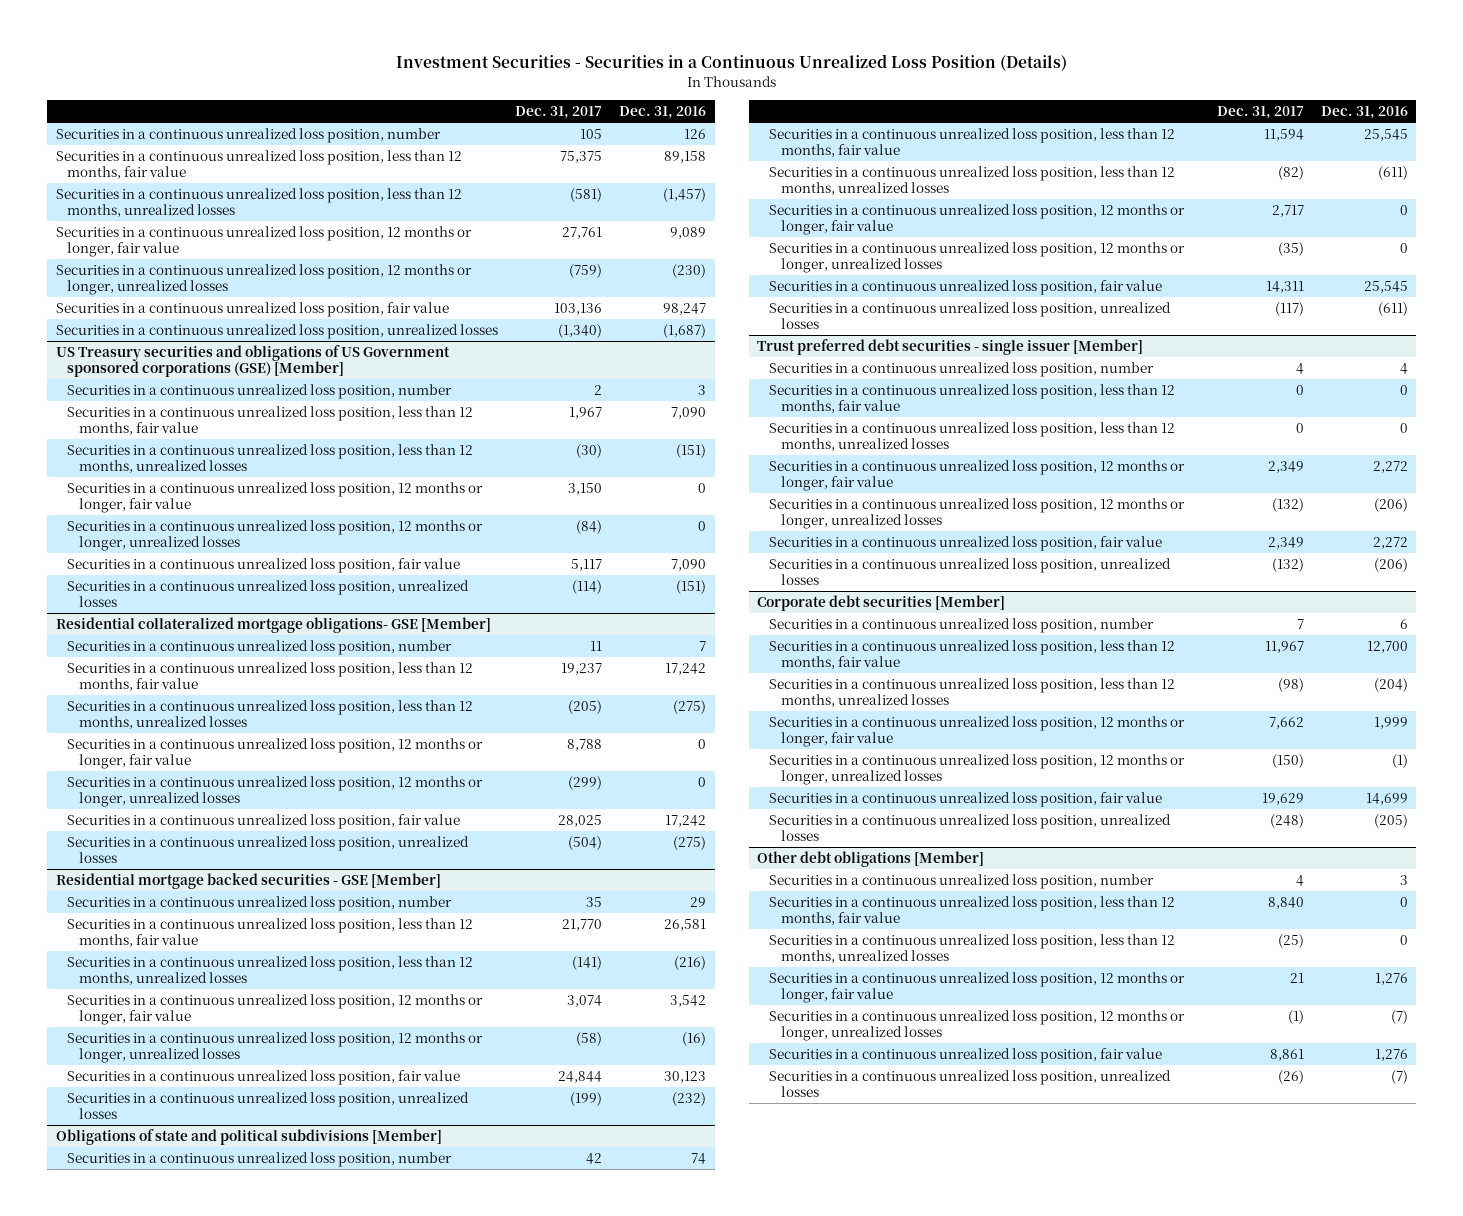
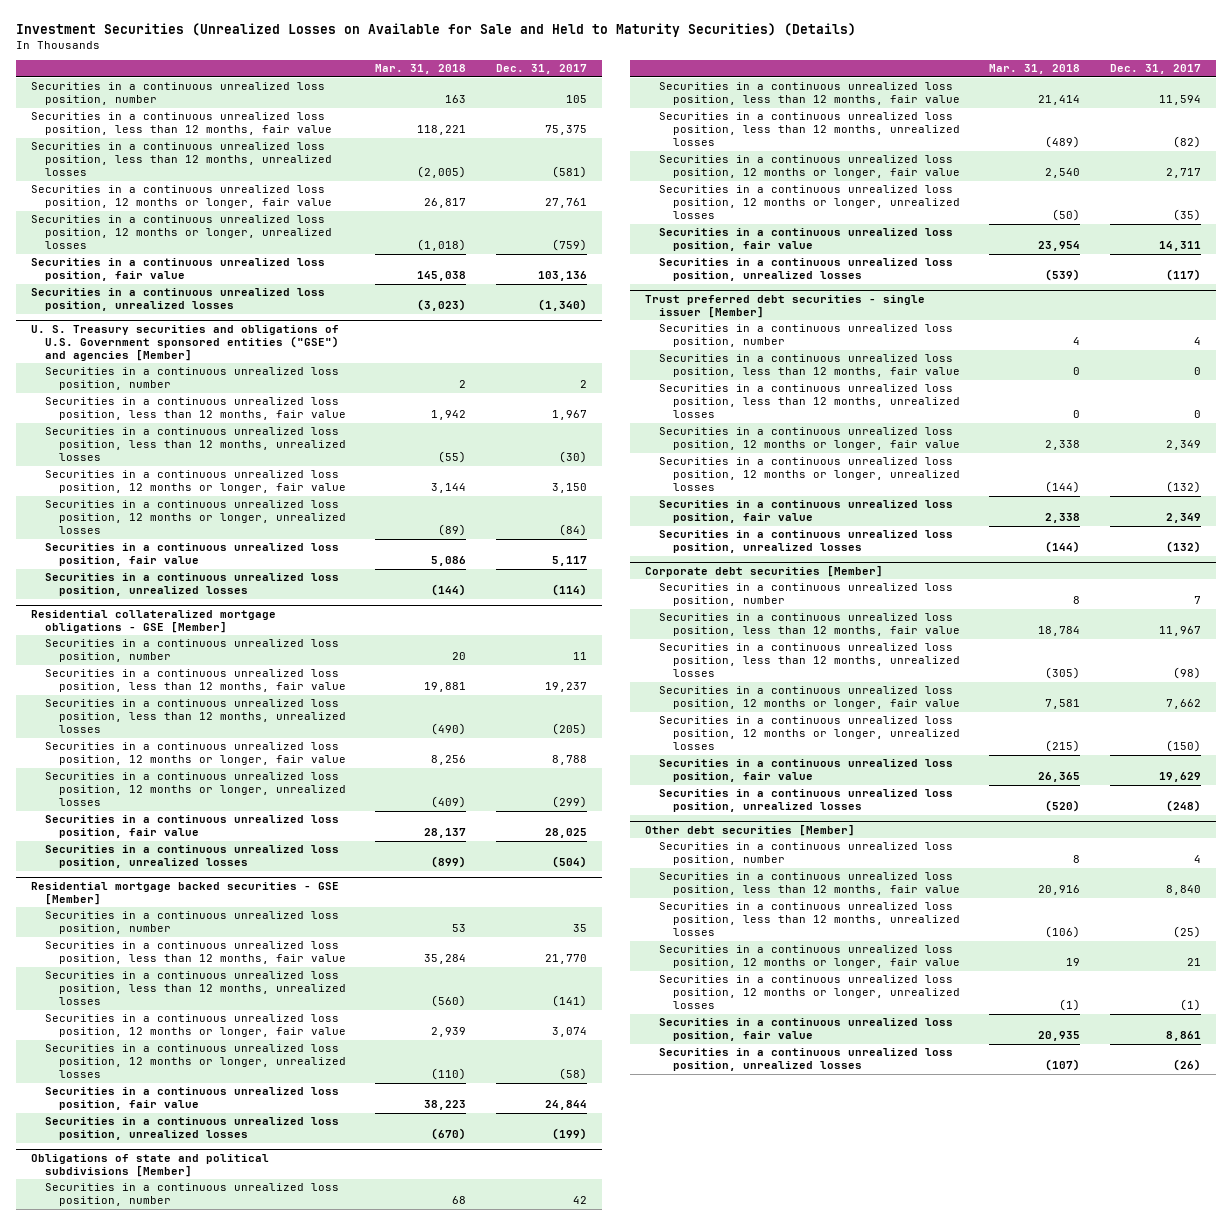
- Investment Securities - Securities in a Continuous Unrealized Loss Position (Details)
+ Investment Securities (Unrealized Losses on Available for Sale and Held to Maturity Securities) (Details)
- | Dec. 31, 2017 | Dec. 31, 2016
+ | Mar. 31, 2018 | Dec. 31, 2017
- US Treasury securities and obligations of US Government sponsored corporations (GSE) [Member]
+ U. S. Treasury securities and obligations of U.S. Government sponsored entities ("GSE") and agencies [Member]
- Residential collateralized mortgage obligations- GSE [Member]
+ Residential collateralized mortgage obligations - GSE [Member]
- Other debt obligations [Member]
+ Other debt securities [Member]

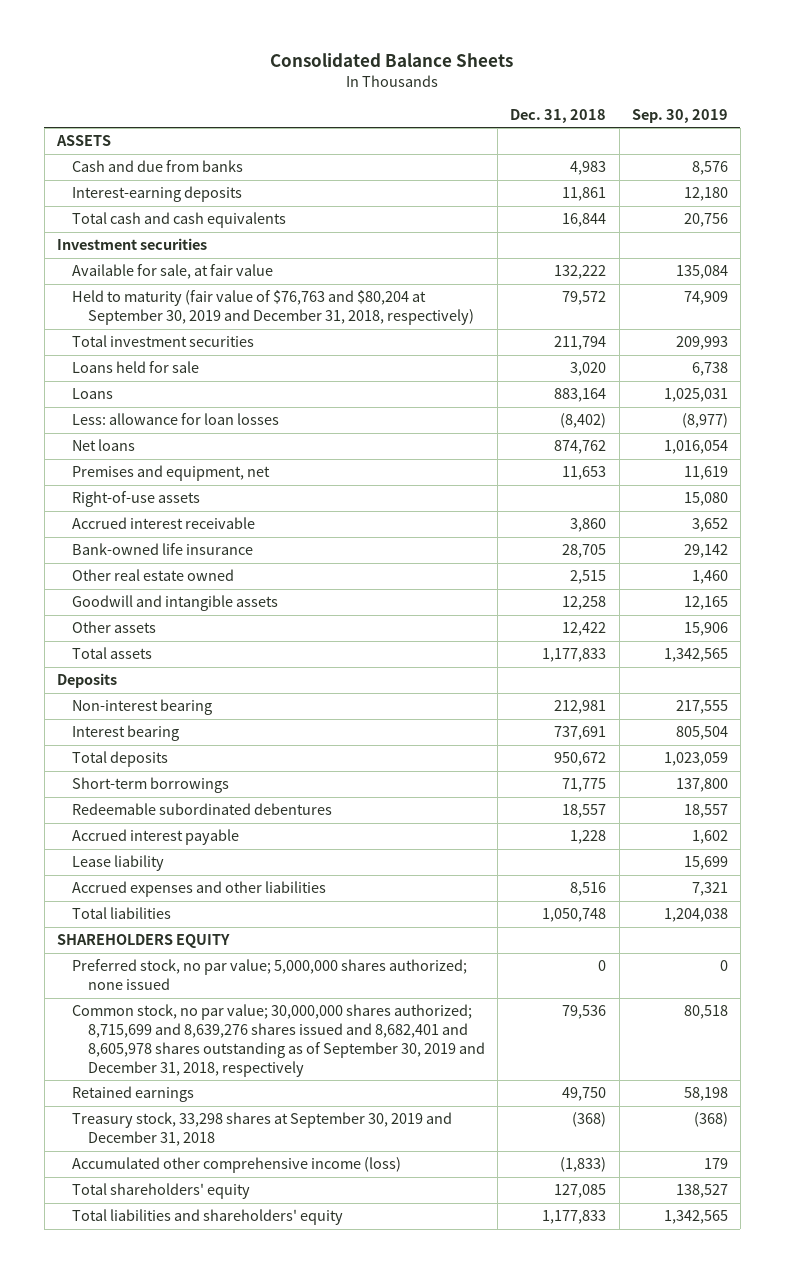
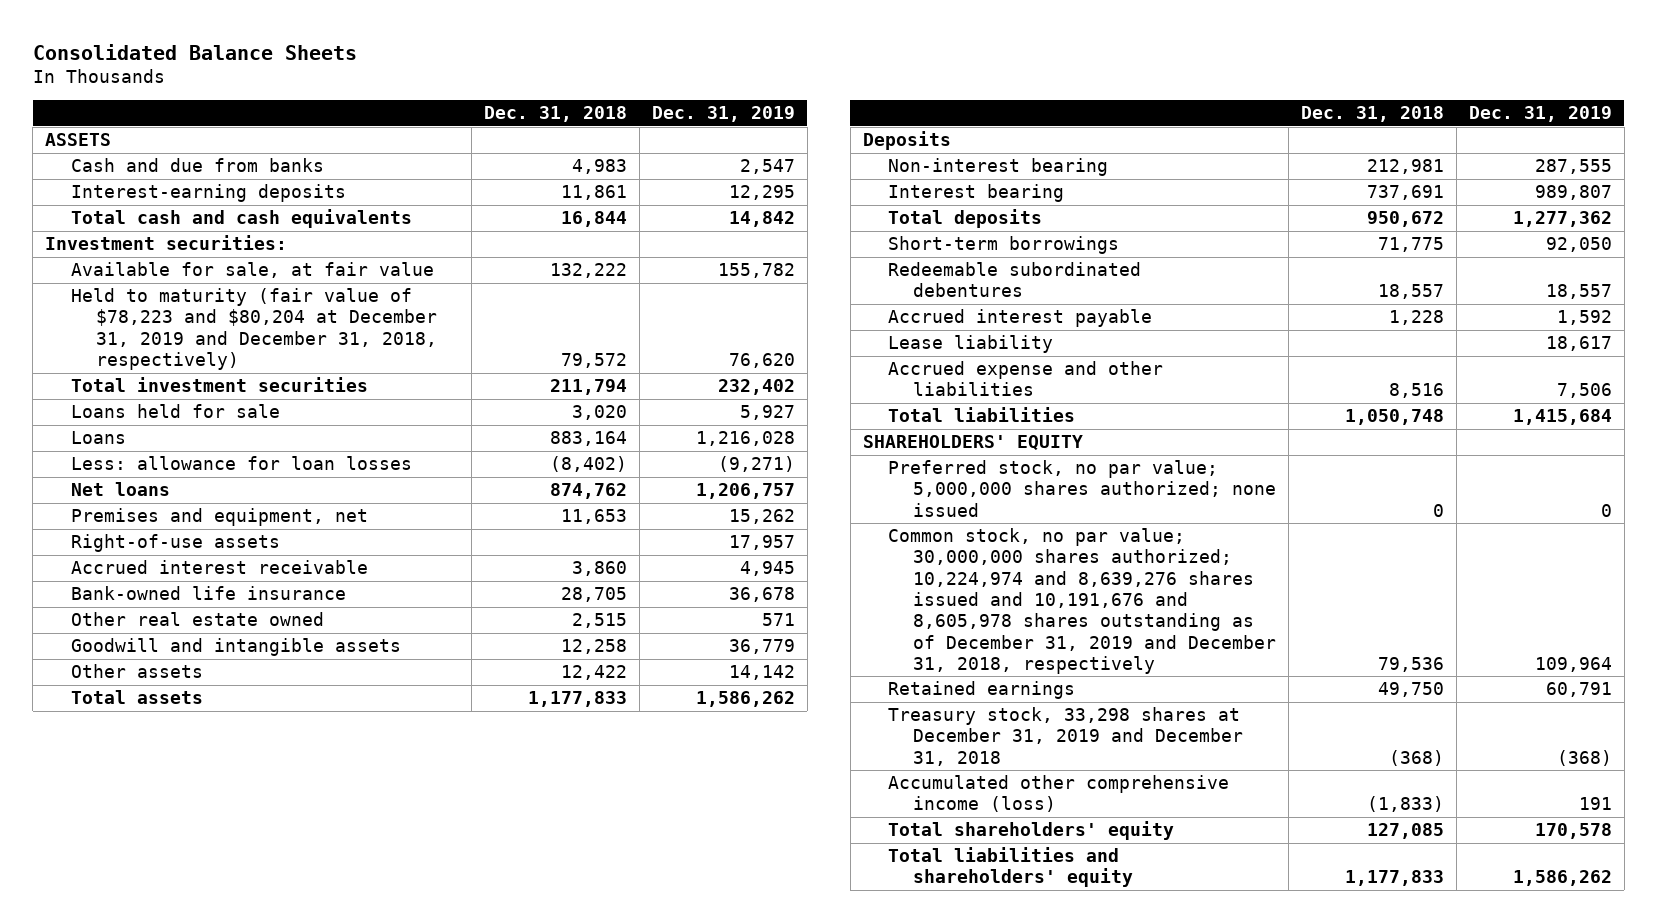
- | Dec. 31, 2018 | Sep. 30, 2019
+ | Dec. 31, 2018 | Dec. 31, 2019
- Investment securities
+ Investment securities:
- Held to maturity (fair value of $76,763 and $80,204 at September 30, 2019 and December 31, 2018, respectively) | 79,572 | 74,909
+ Held to maturity (fair value of $78,223 and $80,204 at December 31, 2019 and December 31, 2018, respectively) | 79,572 | 76,620
- Accrued expenses and other liabilities | 8,516 | 7,321
+ Accrued expense and other liabilities | 8,516 | 7,506
- SHAREHOLDERS EQUITY
+ SHAREHOLDERS' EQUITY
- Common stock, no par value; 30,000,000 shares authorized; 8,715,699 and 8,639,276 shares issued and 8,682,401 and 8,605,978 shares outstanding as of September 30, 2019 and December 31, 2018, respectively | 79,536 | 80,518
+ Common stock, no par value; 30,000,000 shares authorized; 10,224,974 and 8,639,276 shares issued and 10,191,676 and 8,605,978 shares outstanding as of December 31, 2019 and December 31, 2018, respectively | 79,536 | 109,964
- Treasury stock, 33,298 shares at September 30, 2019 and December 31, 2018 | (368) | (368)
+ Treasury stock, 33,298 shares at December 31, 2019 and December 31, 2018 | (368) | (368)

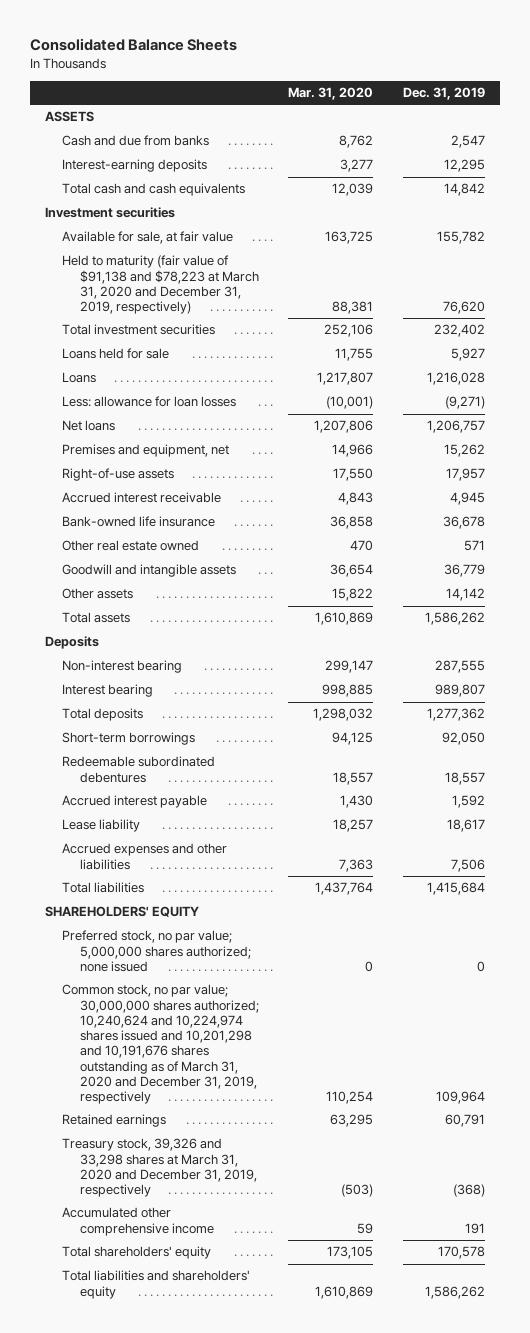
- | Dec. 31, 2018 | Dec. 31, 2019
+ | Mar. 31, 2020 | Dec. 31, 2019
- Investment securities:
+ Investment securities
- Held to maturity (fair value of $78,223 and $80,204 at December 31, 2019 and December 31, 2018, respectively) | 79,572 | 76,620
+ Held to maturity (fair value of $91,138 and $78,223 at March 31, 2020 and December 31, 2019, respectively) | 88,381 | 76,620
- Accrued expense and other liabilities | 8,516 | 7,506
+ Accrued expenses and other liabilities | 7,363 | 7,506
- Common stock, no par value; 30,000,000 shares authorized; 10,224,974 and 8,639,276 shares issued and 10,191,676 and 8,605,978 shares outstanding as of December 31, 2019 and December 31, 2018, respectively | 79,536 | 109,964
+ Common stock, no par value; 30,000,000 shares authorized; 10,240,624 and 10,224,974 shares issued and 10,201,298 and 10,191,676 shares outstanding as of March 31, 2020 and December 31, 2019, respectively | 110,254 | 109,964
- Treasury stock, 33,298 shares at December 31, 2019 and December 31, 2018 | (368) | (368)
- Accumulated other comprehensive income (loss) | (1,833) | 191
+ Treasury stock, 39,326 and 33,298 shares at March 31, 2020 and December 31, 2019, respectively | (503) | (368)
+ Accumulated other comprehensive income | 59 | 191

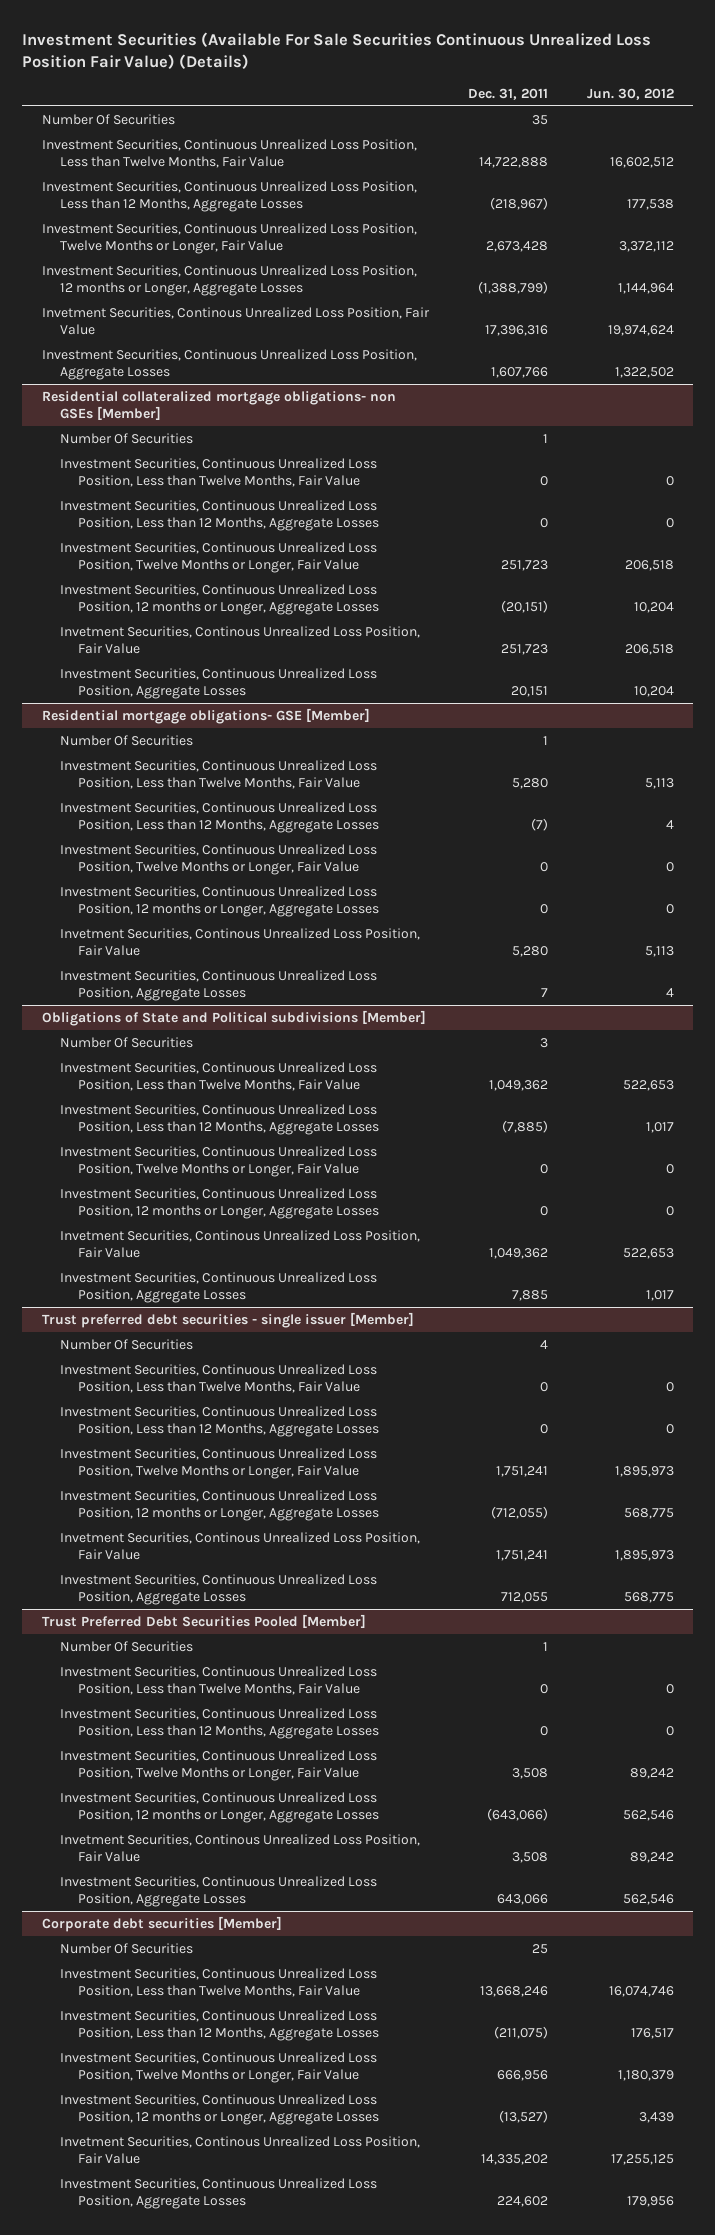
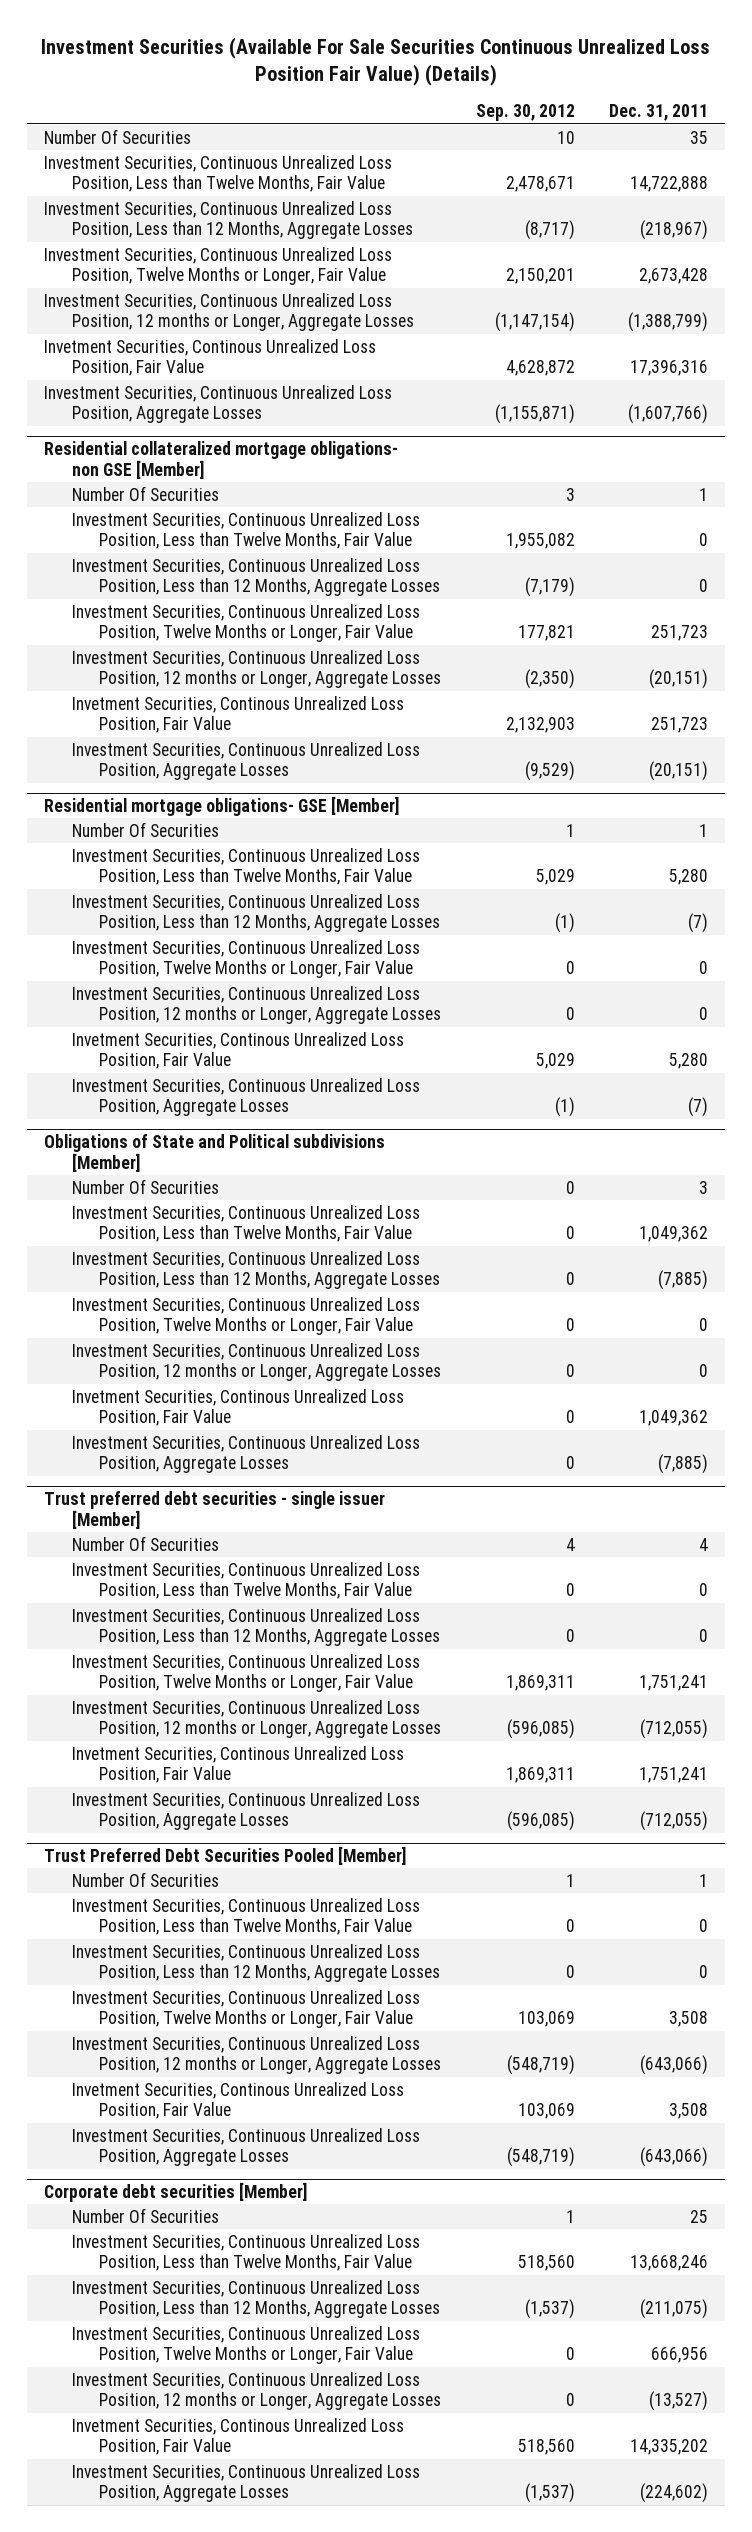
- | Dec. 31, 2011 | Jun. 30, 2012
+ | Sep. 30, 2012 | Dec. 31, 2011
- Investment Securities, Continuous Unrealized Loss Position, Aggregate Losses | 1,607,766 | 1,322,502
- Residential collateralized mortgage obligations- non GSEs [Member]
+ Investment Securities, Continuous Unrealized Loss Position, Aggregate Losses | (1,155,871) | (1,607,766)
+ Residential collateralized mortgage obligations- non GSE [Member]
- Investment Securities, Continuous Unrealized Loss Position, Aggregate Losses | 20,151 | 10,204
+ Investment Securities, Continuous Unrealized Loss Position, Aggregate Losses | (9,529) | (20,151)
@ Residential mortgage obligations- GSE [Member]
- Investment Securities, Continuous Unrealized Loss Position, Aggregate Losses | 7 | 4
+ Investment Securities, Continuous Unrealized Loss Position, Aggregate Losses | (1) | (7)
@ Obligations of State and Political subdivisions [Member]
- Investment Securities, Continuous Unrealized Loss Position, Aggregate Losses | 7,885 | 1,017
+ Investment Securities, Continuous Unrealized Loss Position, Aggregate Losses | 0 | (7,885)
@ Trust preferred debt securities - single issuer [Member]
- Investment Securities, Continuous Unrealized Loss Position, Aggregate Losses | 712,055 | 568,775
+ Investment Securities, Continuous Unrealized Loss Position, Aggregate Losses | (596,085) | (712,055)
@ Trust Preferred Debt Securities Pooled [Member]
- Investment Securities, Continuous Unrealized Loss Position, Aggregate Losses | 643,066 | 562,546
+ Investment Securities, Continuous Unrealized Loss Position, Aggregate Losses | (548,719) | (643,066)
@ Corporate debt securities [Member]
- Investment Securities, Continuous Unrealized Loss Position, Aggregate Losses | 224,602 | 179,956
+ Investment Securities, Continuous Unrealized Loss Position, Aggregate Losses | (1,537) | (224,602)

